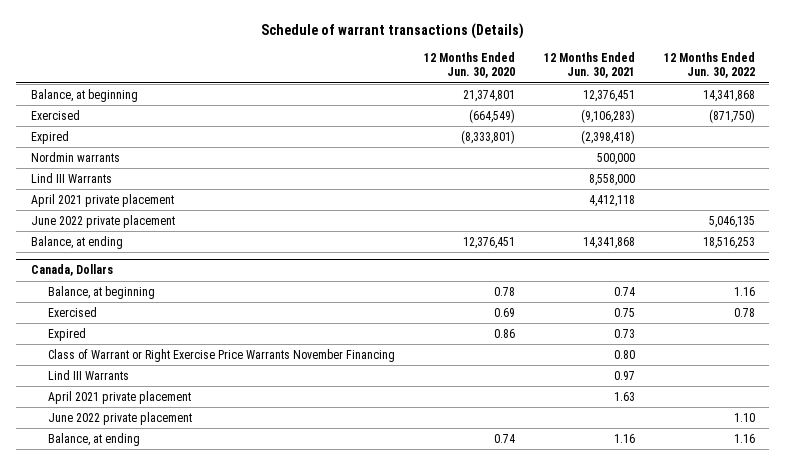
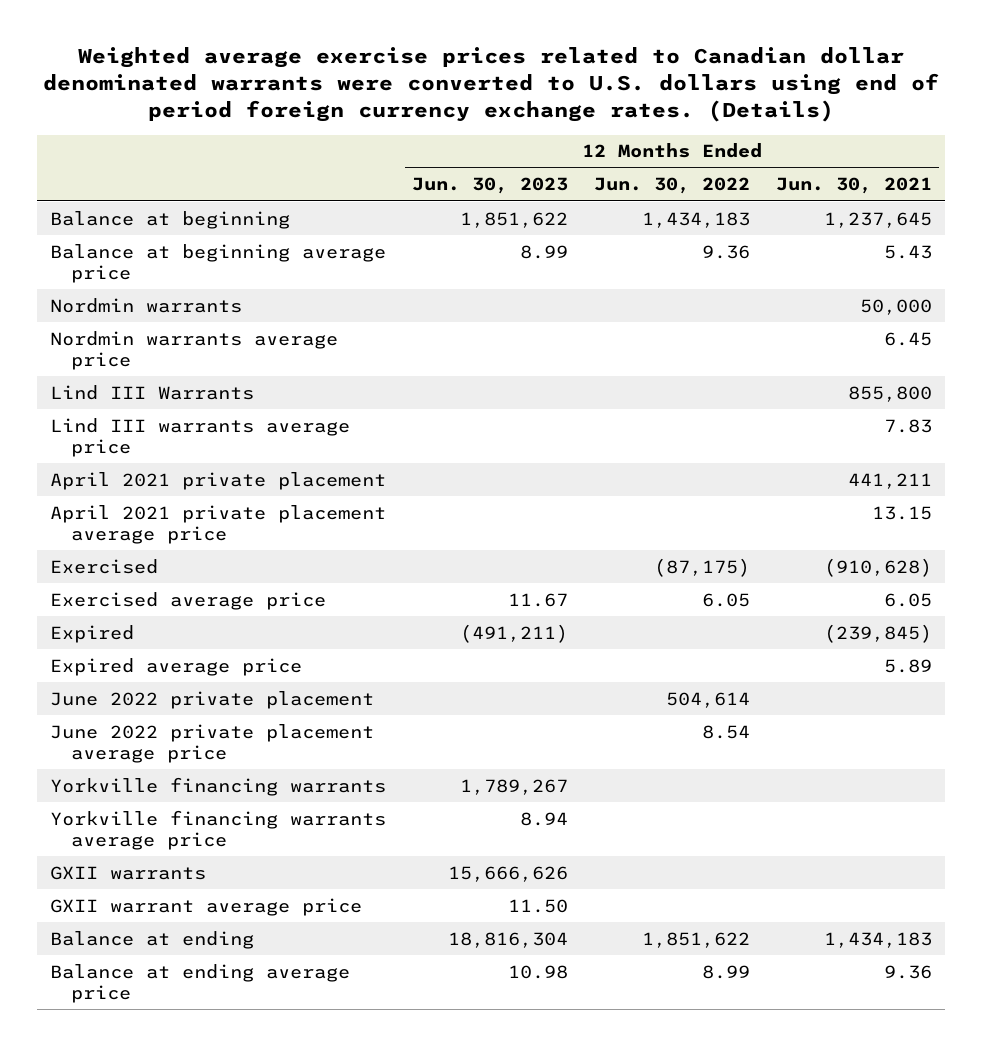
- Schedule of warrant transactions (Details)
+ Weighted average exercise prices related to Canadian dollar denominated warrants were converted to U.S. dollars using end of period foreign currency exchange rates. (Details)
- | 12 Months Ended Jun. 30, 2020 | 12 Months Ended Jun. 30, 2021 | 12 Months Ended Jun. 30, 2022
+ | 12 Months Ended Jun. 30, 2023 | 12 Months Ended Jun. 30, 2022 | 12 Months Ended Jun. 30, 2021
- Balance, at beginning | 21,374,801 | 12,376,451 | 14,341,868
- Exercised | (664,549) | (9,106,283) | (871,750)
- Expired | (8,333,801) | (2,398,418) |
- Nordmin warrants | | 500,000 |
- Lind III Warrants | | 8,558,000 |
- April 2021 private placement | | 4,412,118 |
- June 2022 private placement | | | 5,046,135
- Balance, at ending | 12,376,451 | 14,341,868 | 18,516,253
- Canada, Dollars
- Balance, at beginning | 0.78 | 0.74 | 1.16
- Exercised | 0.69 | 0.75 | 0.78
- Expired | 0.86 | 0.73 |
- Class of Warrant or Right Exercise Price Warrants November Financing | | 0.80 |
- Lind III Warrants | | 0.97 |
- April 2021 private placement | | 1.63 |
- June 2022 private placement | | | 1.10
- Balance, at ending | 0.74 | 1.16 | 1.16
+ Balance at beginning | 1,851,622 | 1,434,183 | 1,237,645
+ Balance at beginning average price | 8.99 | 9.36 | 5.43
+ Nordmin warrants | | | 50,000
+ Nordmin warrants average price | | | 6.45
+ Lind III Warrants | | | 855,800
+ Lind III warrants average price | | | 7.83
+ April 2021 private placement | | | 441,211
+ April 2021 private placement average price | | | 13.15
+ Exercised | | (87,175) | (910,628)
+ Exercised average price | 11.67 | 6.05 | 6.05
+ Expired | (491,211) | | (239,845)
+ Expired average price | | | 5.89
+ June 2022 private placement | | 504,614 |
+ June 2022 private placement average price | | 8.54 |
+ Yorkville financing warrants | 1,789,267 | |
+ Yorkville financing warrants average price | 8.94 | |
+ GXII warrants | 15,666,626 | |
+ GXII warrant average price | 11.50 | |
+ Balance at ending | 18,816,304 | 1,851,622 | 1,434,183
+ Balance at ending average price | 10.98 | 8.99 | 9.36

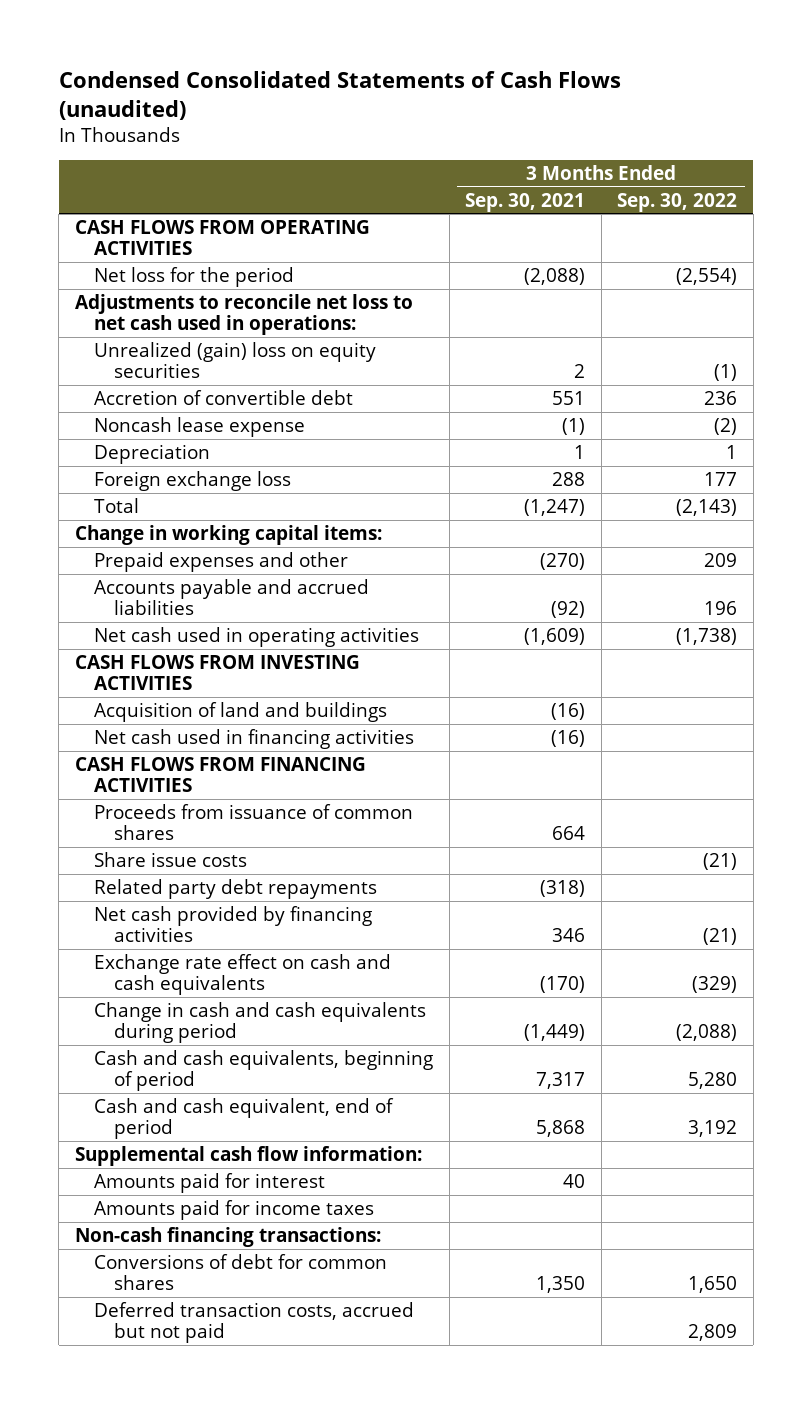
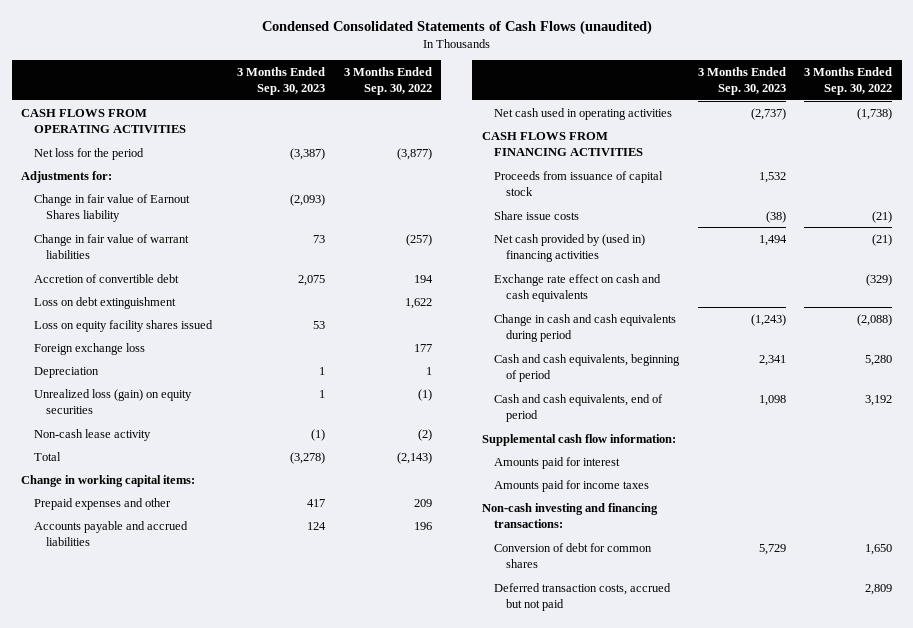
- | 3 Months Ended Sep. 30, 2021 | 3 Months Ended Sep. 30, 2022
+ | 3 Months Ended Sep. 30, 2023 | 3 Months Ended Sep. 30, 2022
- Net loss for the period | (2,088) | (2,554)
- Adjustments to reconcile net loss to net cash used in operations:
- Unrealized (gain) loss on equity securities | 2 | (1)
- Accretion of convertible debt | 551 | 236
- Noncash lease expense | (1) | (2)
+ Net loss for the period | (3,387) | (3,877)
+ Adjustments for:
+ Change in fair value of Earnout Shares liability | (2,093) |
+ Change in fair value of warrant liabilities | 73 | (257)
+ Accretion of convertible debt | 2,075 | 194
+ Loss on debt extinguishment | | 1,622
+ Loss on equity facility shares issued | 53 |
moved down: Depreciation | 1 | 1
+ Unrealized loss (gain) on equity securities | 1 | (1)
+ Non-cash lease activity | (1) | (2)
- CASH FLOWS FROM INVESTING ACTIVITIES
- Acquisition of land and buildings | (16) |
- Net cash used in financing activities | (16) |
- Proceeds from issuance of common shares | 664 |
+ Proceeds from issuance of capital stock | 1,532 |
- Related party debt repayments | (318) |
- Net cash provided by financing activities | 346 | (21)
+ Net cash provided by (used in) financing activities | 1,494 | (21)
- Cash and cash equivalent, end of period | 5,868 | 3,192
+ Cash and cash equivalents, end of period | 1,098 | 3,192
- Non-cash financing transactions:
- Conversions of debt for common shares | 1,350 | 1,650
+ Non-cash investing and financing transactions:
+ Conversion of debt for common shares | 5,729 | 1,650

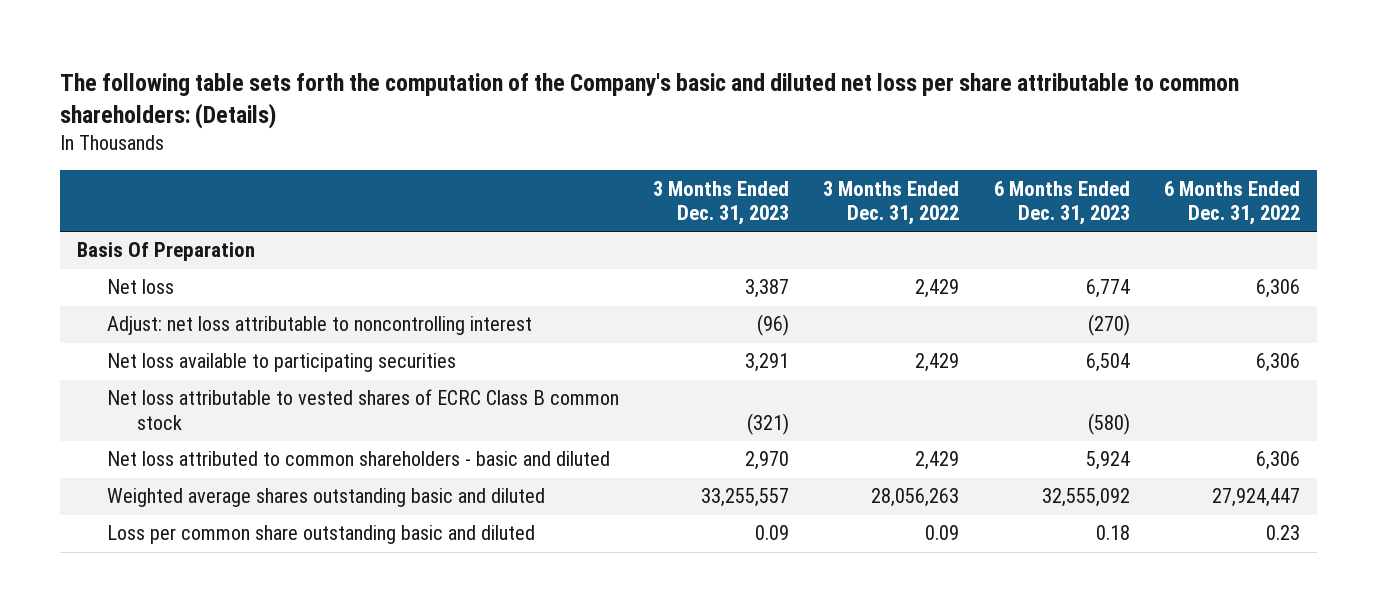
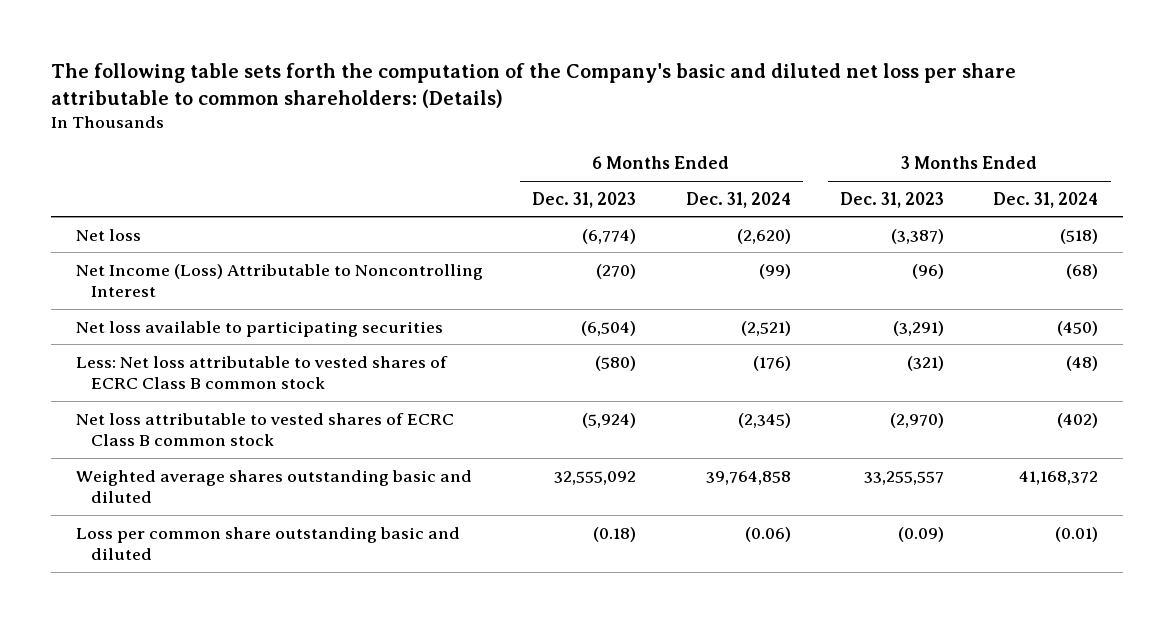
- | 3 Months Ended Dec. 31, 2023 | 3 Months Ended Dec. 31, 2022 | 6 Months Ended Dec. 31, 2023 | 6 Months Ended Dec. 31, 2022
+ | 6 Months Ended Dec. 31, 2023 | 6 Months Ended Dec. 31, 2024 | 3 Months Ended Dec. 31, 2023 | 3 Months Ended Dec. 31, 2024
- Basis Of Preparation
- Net loss | 3,387 | 2,429 | 6,774 | 6,306
- Adjust: net loss attributable to noncontrolling interest | (96) | | (270) |
- Net loss available to participating securities | 3,291 | 2,429 | 6,504 | 6,306
- Net loss attributable to vested shares of ECRC Class B common stock | (321) | | (580) |
- Net loss attributed to common shareholders - basic and diluted | 2,970 | 2,429 | 5,924 | 6,306
+ Net loss | (6,774) | (2,620) | (3,387) | (518)
+ Net Income (Loss) Attributable to Noncontrolling Interest | (270) | (99) | (96) | (68)
+ Net loss available to participating securities | (6,504) | (2,521) | (3,291) | (450)
+ Less: Net loss attributable to vested shares of ECRC Class B common stock | (580) | (176) | (321) | (48)
+ Net loss attributable to vested shares of ECRC Class B common stock | (5,924) | (2,345) | (2,970) | (402)
- Loss per common share outstanding basic and diluted | 0.09 | 0.09 | 0.18 | 0.23
+ Loss per common share outstanding basic and diluted | (0.18) | (0.06) | (0.09) | (0.01)

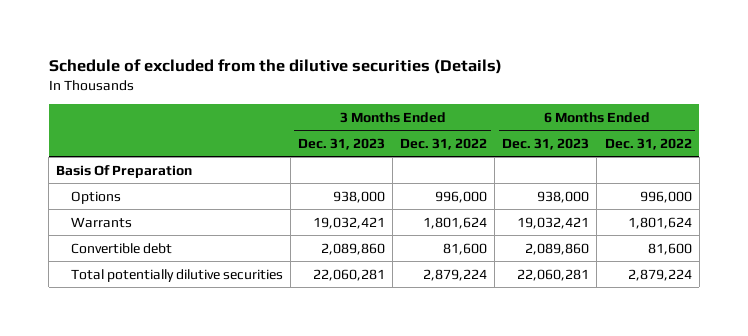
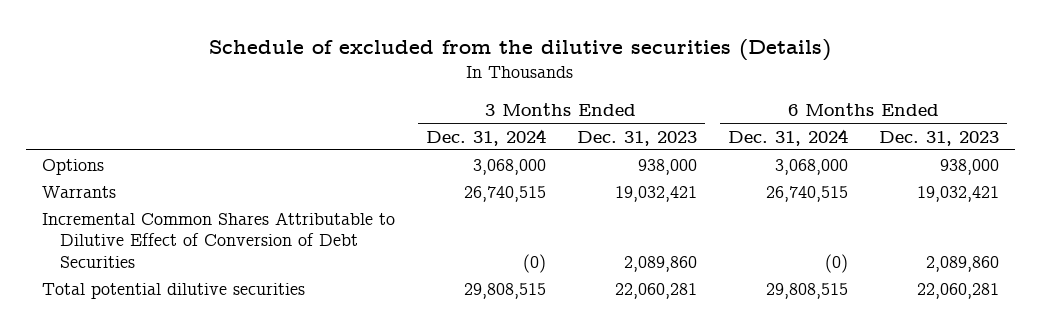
- | 3 Months Ended Dec. 31, 2023 | 3 Months Ended Dec. 31, 2022 | 6 Months Ended Dec. 31, 2023 | 6 Months Ended Dec. 31, 2022
+ | 3 Months Ended Dec. 31, 2024 | 3 Months Ended Dec. 31, 2023 | 6 Months Ended Dec. 31, 2024 | 6 Months Ended Dec. 31, 2023
- Basis Of Preparation
- Convertible debt | 2,089,860 | 81,600 | 2,089,860 | 81,600
- Total potentially dilutive securities | 22,060,281 | 2,879,224 | 22,060,281 | 2,879,224
+ Incremental Common Shares Attributable to Dilutive Effect of Conversion of Debt Securities | (0) | 2,089,860 | (0) | 2,089,860
+ Total potential dilutive securities | 29,808,515 | 22,060,281 | 29,808,515 | 22,060,281

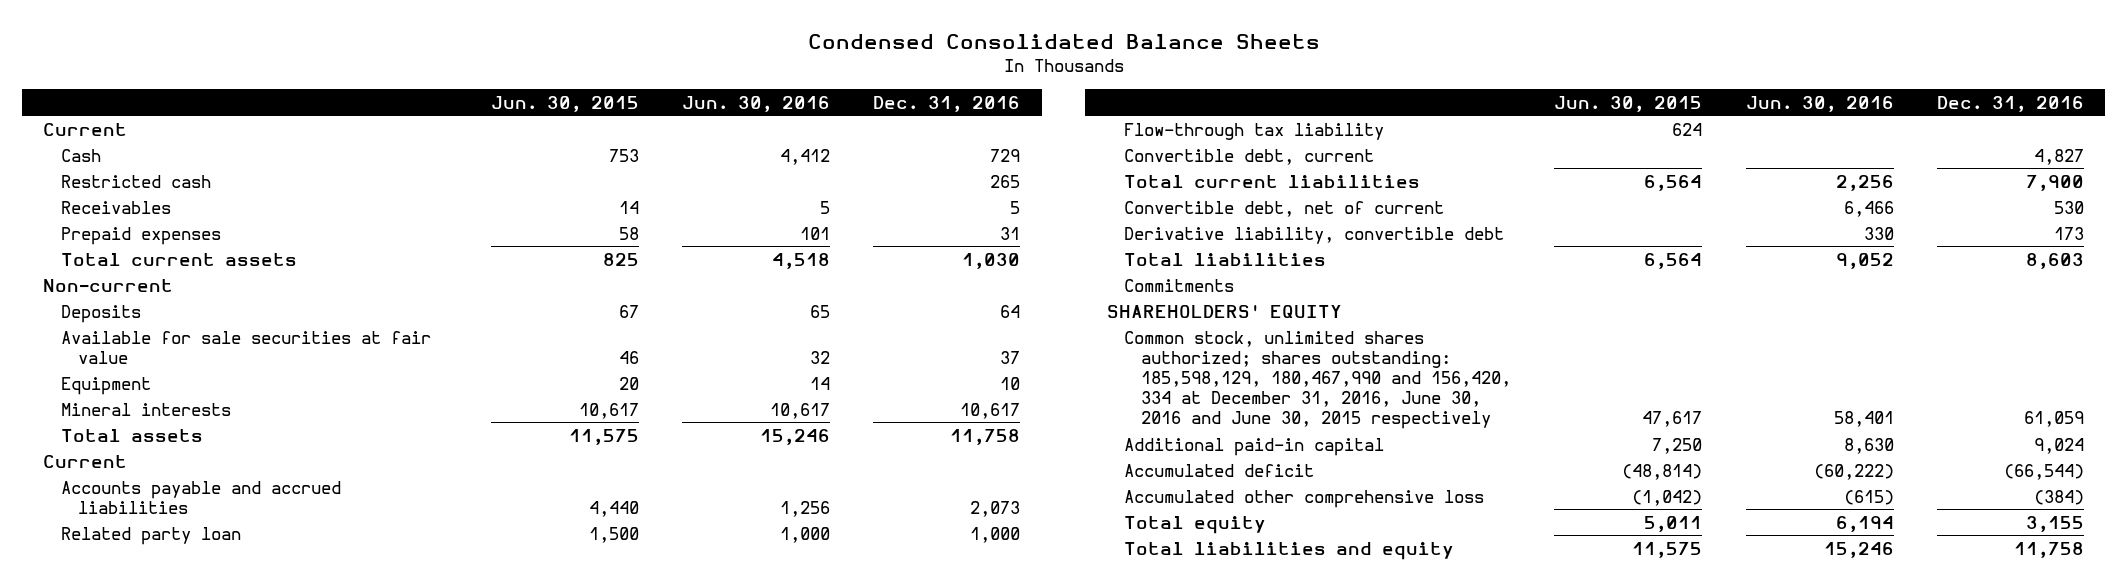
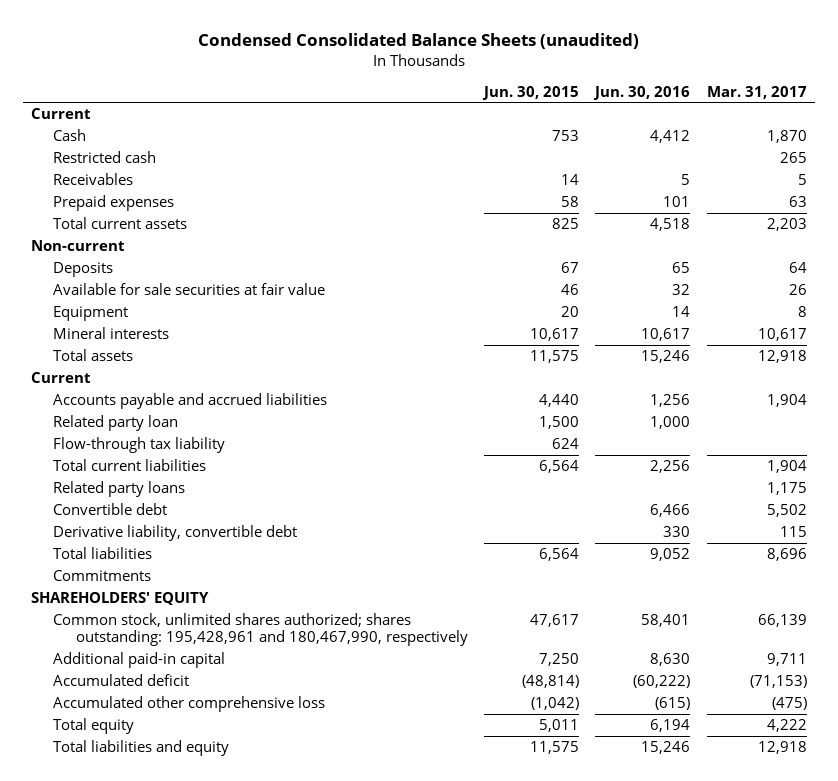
- Condensed Consolidated Balance Sheets
+ Condensed Consolidated Balance Sheets (unaudited)
- | Jun. 30, 2015 | Jun. 30, 2016 | Dec. 31, 2016
+ | Jun. 30, 2015 | Jun. 30, 2016 | Mar. 31, 2017
- Convertible debt, current | | | 4,827
- Convertible debt, net of current | | 6,466 | 530
+ Related party loans | | | 1,175
+ Convertible debt | | 6,466 | 5,502
- Common stock, unlimited shares authorized; shares outstanding: 185,598,129, 180,467,990 and 156,420, 334 at December 31, 2016, June 30, 2016 and June 30, 2015 respectively | 47,617 | 58,401 | 61,059
+ Common stock, unlimited shares authorized; shares outstanding: 195,428,961 and 180,467,990, respectively | 47,617 | 58,401 | 66,139

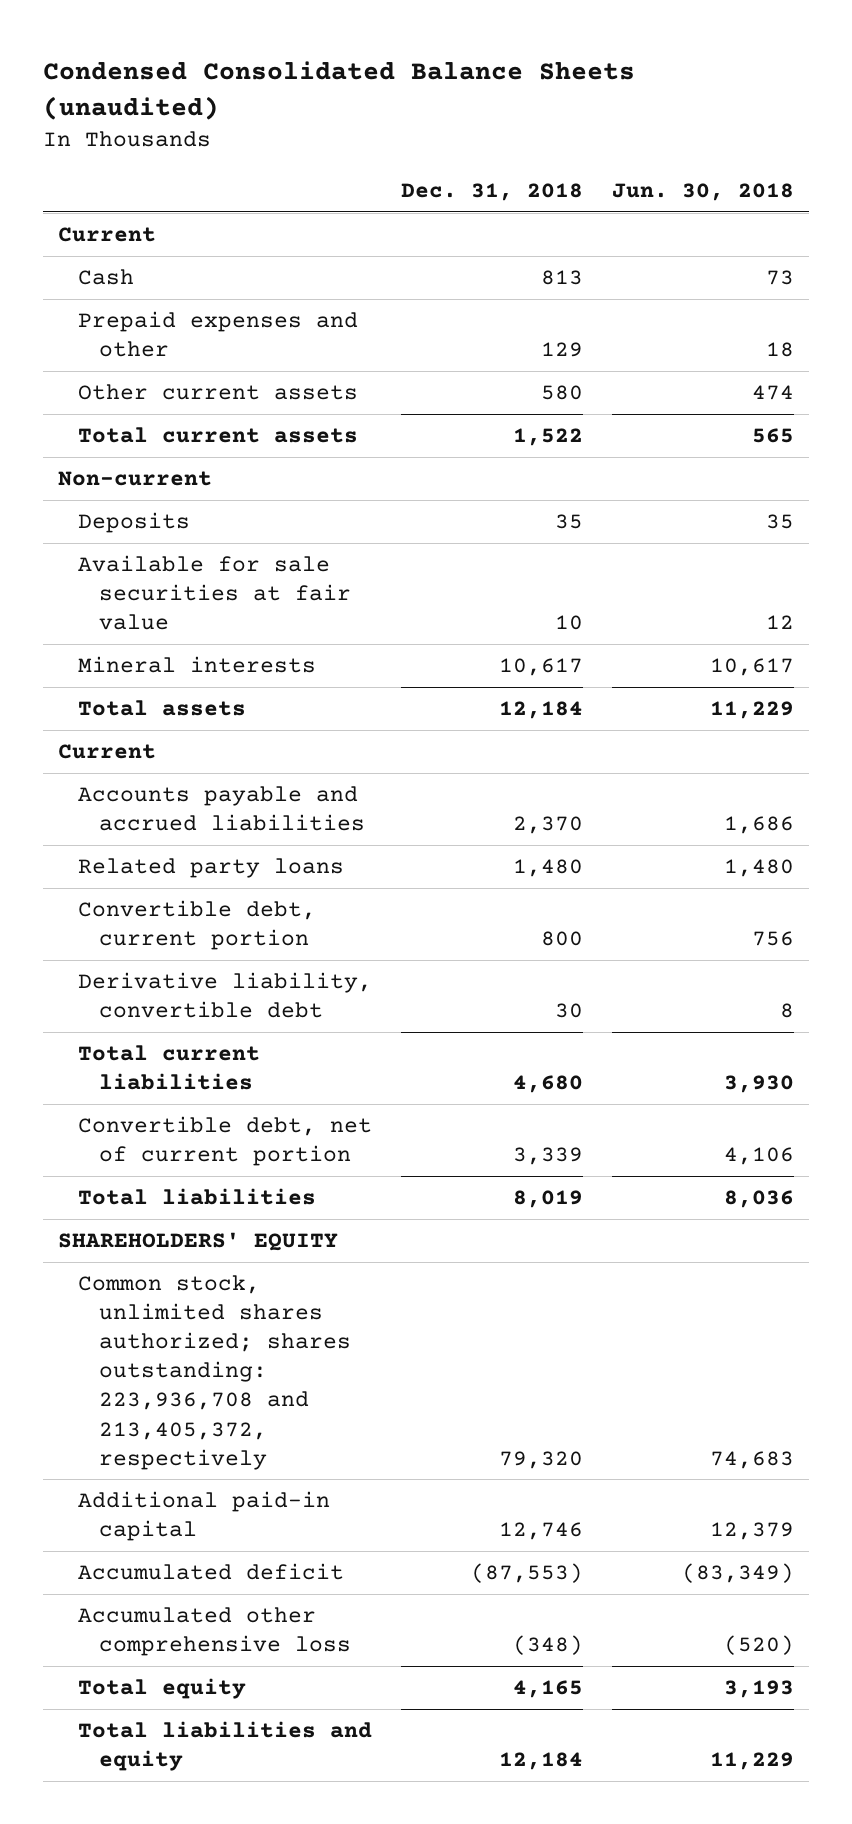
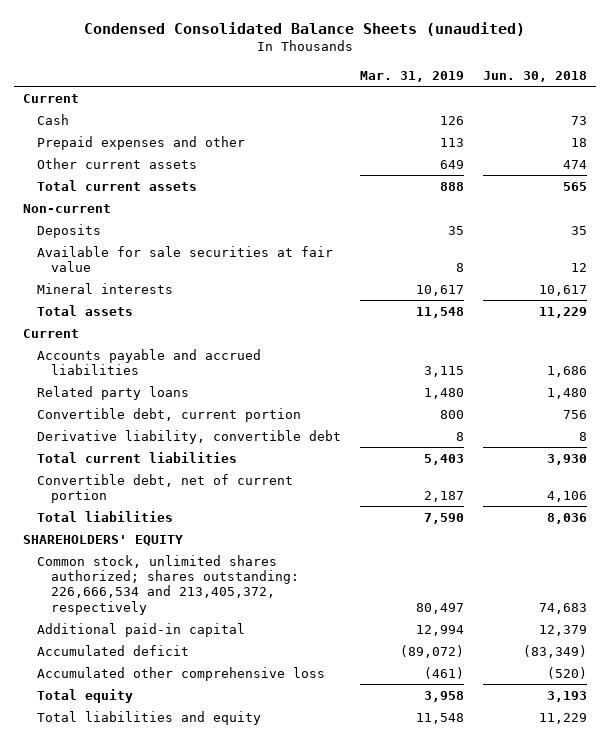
- | Dec. 31, 2018 | Jun. 30, 2018
+ | Mar. 31, 2019 | Jun. 30, 2018
- Common stock, unlimited shares authorized; shares outstanding: 223,936,708 and 213,405,372, respectively | 79,320 | 74,683
+ Common stock, unlimited shares authorized; shares outstanding: 226,666,534 and 213,405,372, respectively | 80,497 | 74,683

